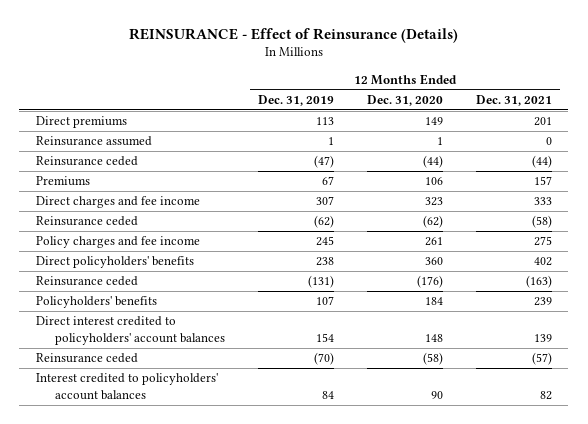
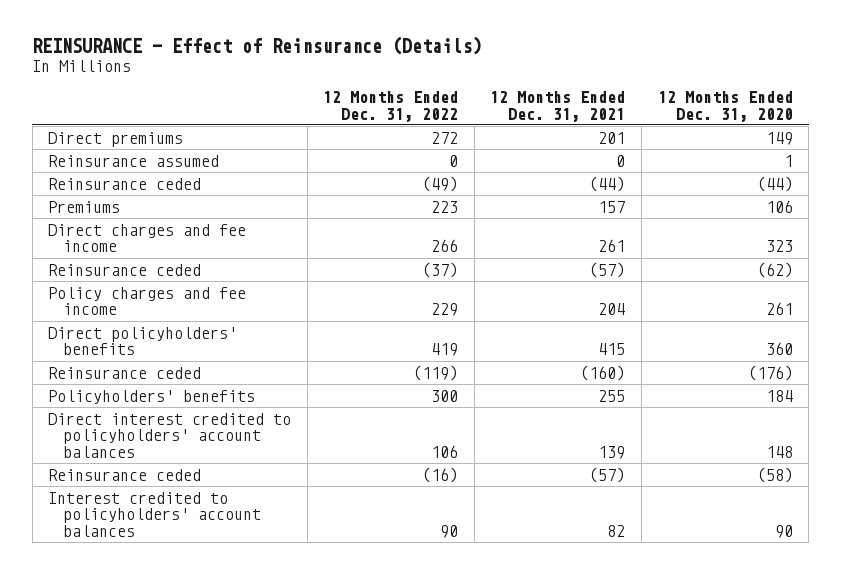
- | 12 Months Ended Dec. 31, 2019 | 12 Months Ended Dec. 31, 2020 | 12 Months Ended Dec. 31, 2021
+ | 12 Months Ended Dec. 31, 2022 | 12 Months Ended Dec. 31, 2021 | 12 Months Ended Dec. 31, 2020
- Direct charges and fee income | 307 | 323 | 333
- Reinsurance ceded | (62) | (62) | (58)
- Policy charges and fee income | 245 | 261 | 275
- Direct policyholders' benefits | 238 | 360 | 402
- Reinsurance ceded | (131) | (176) | (163)
- Policyholders' benefits | 107 | 184 | 239
+ Direct charges and fee income | 266 | 261 | 323
+ Reinsurance ceded | (37) | (57) | (62)
+ Policy charges and fee income | 229 | 204 | 261
+ Direct policyholders' benefits | 419 | 415 | 360
+ Reinsurance ceded | (119) | (160) | (176)
+ Policyholders' benefits | 300 | 255 | 184

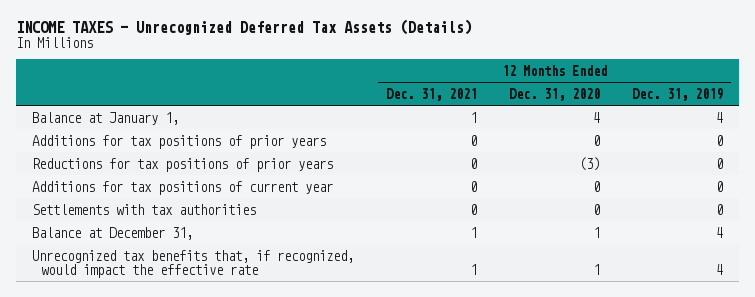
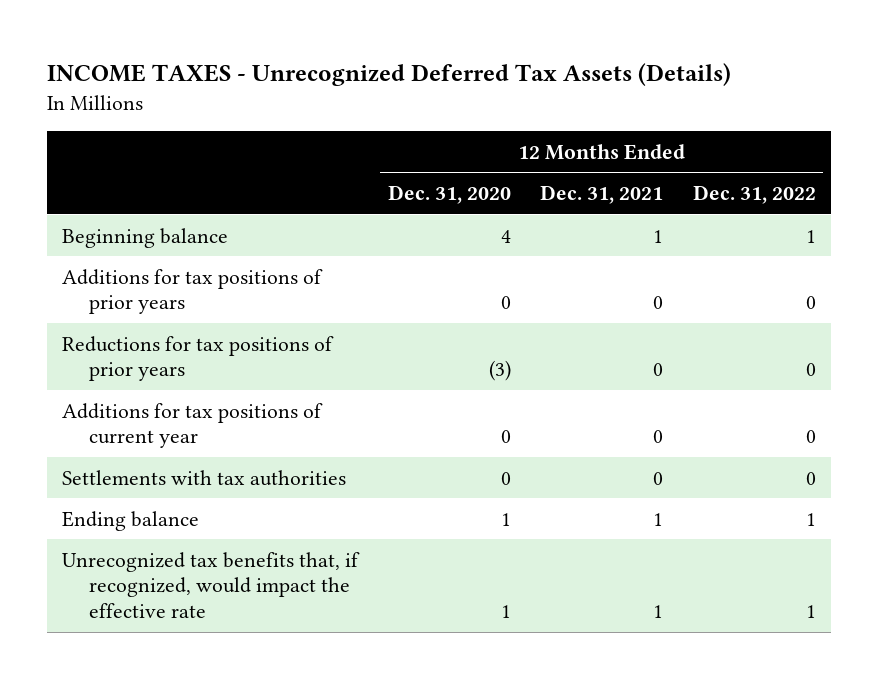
- | 12 Months Ended Dec. 31, 2021 | 12 Months Ended Dec. 31, 2020 | 12 Months Ended Dec. 31, 2019
+ | 12 Months Ended Dec. 31, 2020 | 12 Months Ended Dec. 31, 2021 | 12 Months Ended Dec. 31, 2022
- Balance at January 1, | 1 | 4 | 4
+ Beginning balance | 4 | 1 | 1
- Balance at December 31, | 1 | 1 | 4
+ Ending balance | 1 | 1 | 1

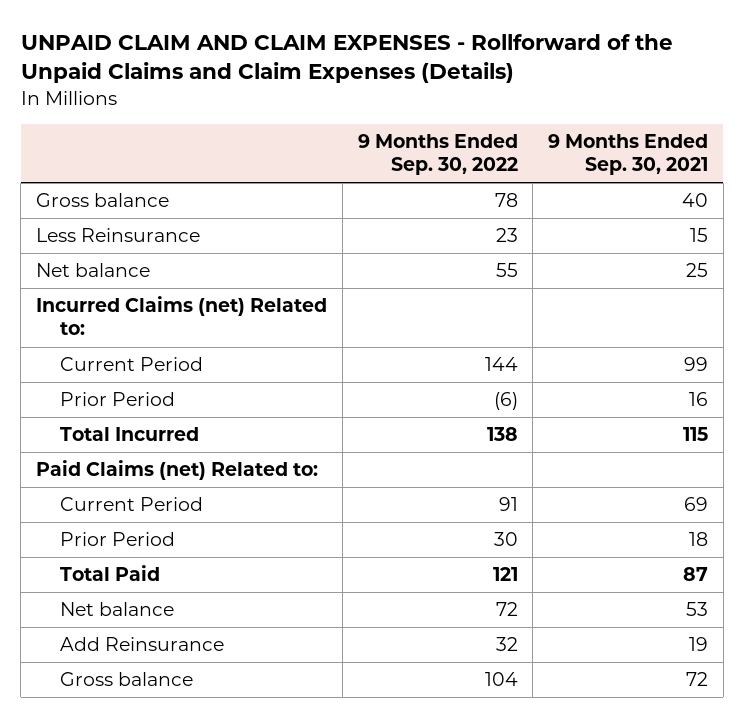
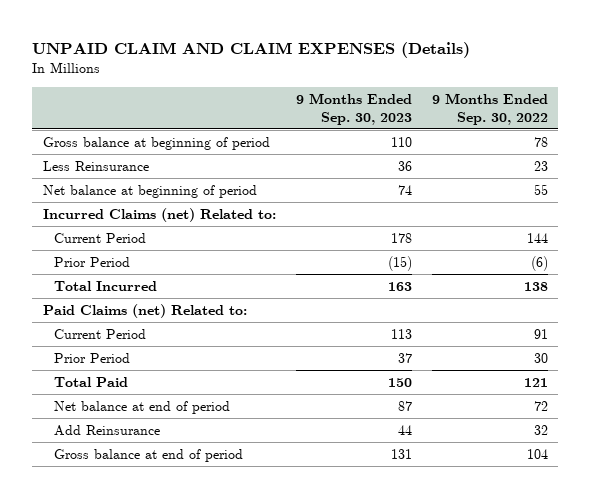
- UNPAID CLAIM AND CLAIM EXPENSES - Rollforward of the Unpaid Claims and Claim Expenses (Details)
+ UNPAID CLAIM AND CLAIM EXPENSES (Details)
- | 9 Months Ended Sep. 30, 2022 | 9 Months Ended Sep. 30, 2021
+ | 9 Months Ended Sep. 30, 2023 | 9 Months Ended Sep. 30, 2022
- Gross balance | 78 | 40
+ Gross balance at beginning of period | 110 | 78
- Net balance | 55 | 25
+ Net balance at beginning of period | 74 | 55
- Net balance | 72 | 53
+ Net balance at end of period | 87 | 72
- Gross balance | 104 | 72
+ Gross balance at end of period | 131 | 104

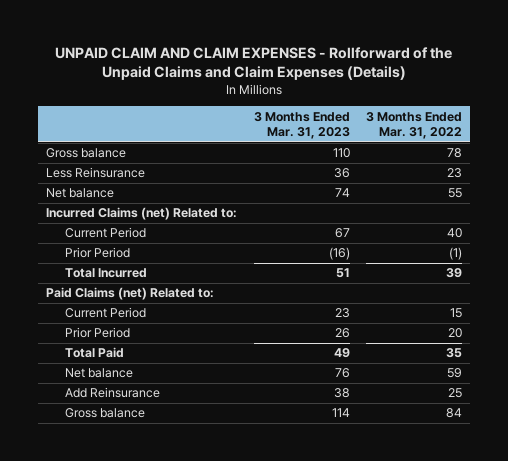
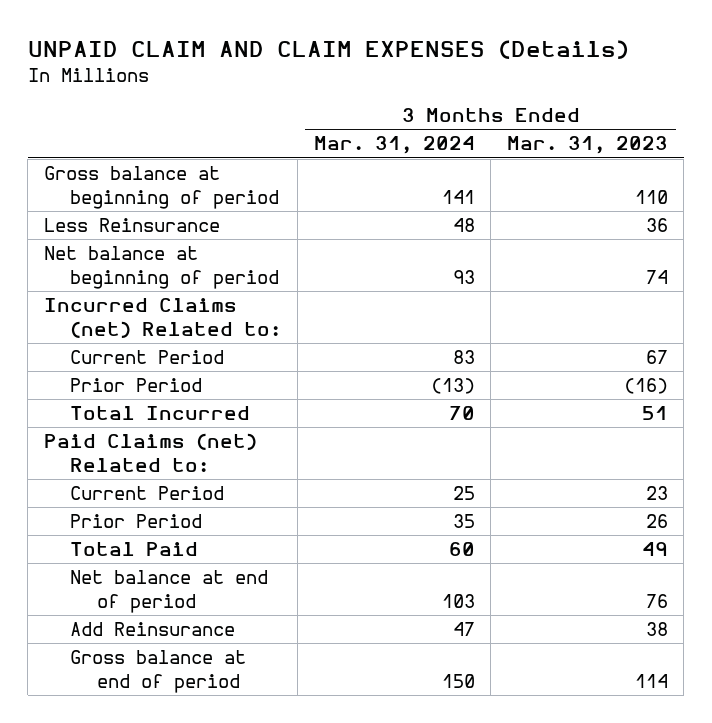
- UNPAID CLAIM AND CLAIM EXPENSES - Rollforward of the Unpaid Claims and Claim Expenses (Details)
+ UNPAID CLAIM AND CLAIM EXPENSES (Details)
- | 3 Months Ended Mar. 31, 2023 | 3 Months Ended Mar. 31, 2022
+ | 3 Months Ended Mar. 31, 2024 | 3 Months Ended Mar. 31, 2023
- Gross balance | 110 | 78
+ Gross balance at beginning of period | 141 | 110
- Net balance | 74 | 55
+ Net balance at beginning of period | 93 | 74
- Net balance | 76 | 59
+ Net balance at end of period | 103 | 76
- Gross balance | 114 | 84
+ Gross balance at end of period | 150 | 114

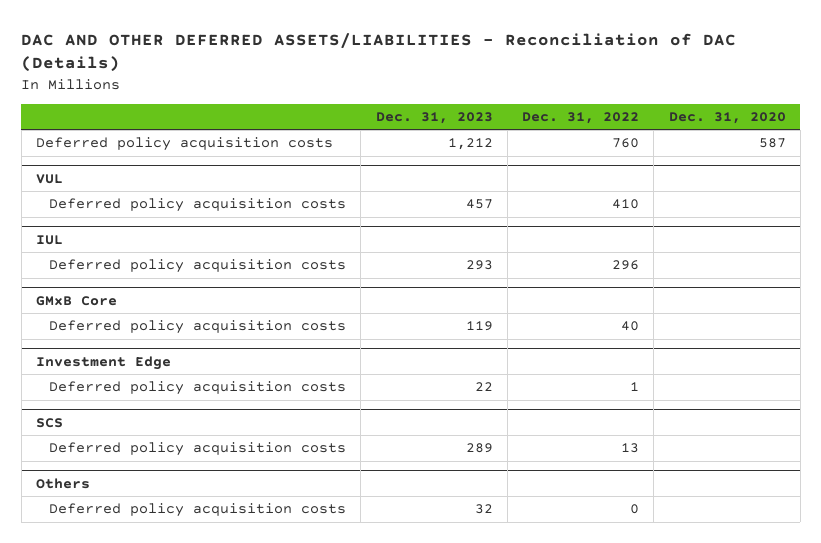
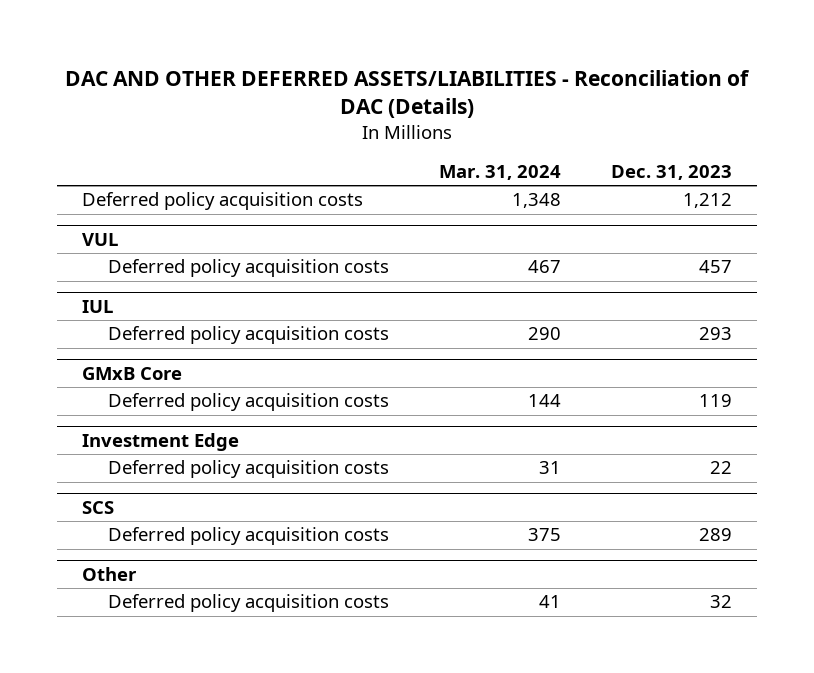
- | Dec. 31, 2023 | Dec. 31, 2022 | Dec. 31, 2020
+ | Mar. 31, 2024 | Dec. 31, 2023
- Others
+ Other

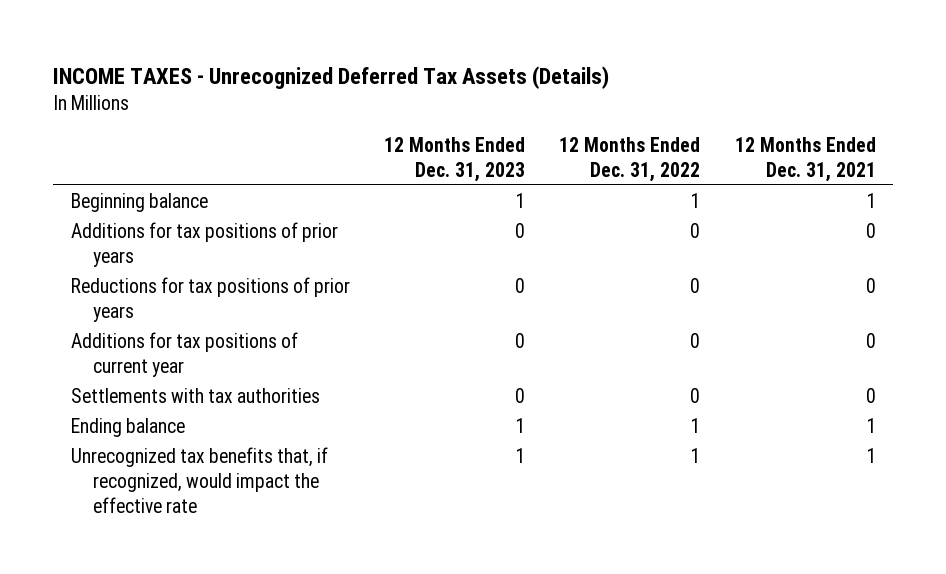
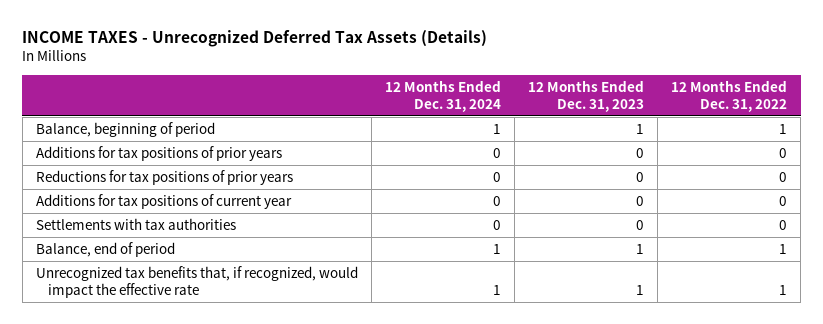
- | 12 Months Ended Dec. 31, 2023 | 12 Months Ended Dec. 31, 2022 | 12 Months Ended Dec. 31, 2021
+ | 12 Months Ended Dec. 31, 2024 | 12 Months Ended Dec. 31, 2023 | 12 Months Ended Dec. 31, 2022
- Beginning balance | 1 | 1 | 1
+ Balance, beginning of period | 1 | 1 | 1
- Ending balance | 1 | 1 | 1
+ Balance, end of period | 1 | 1 | 1

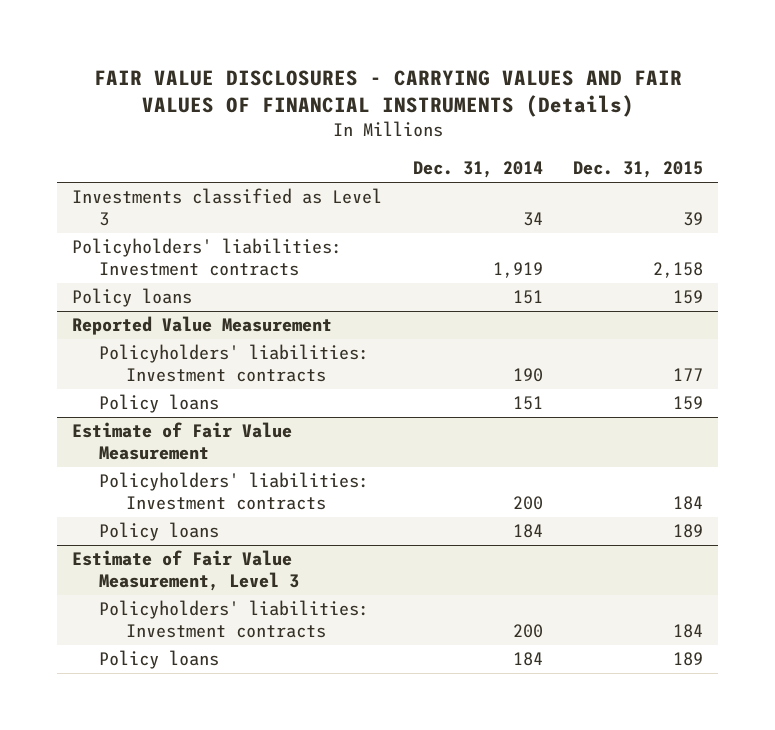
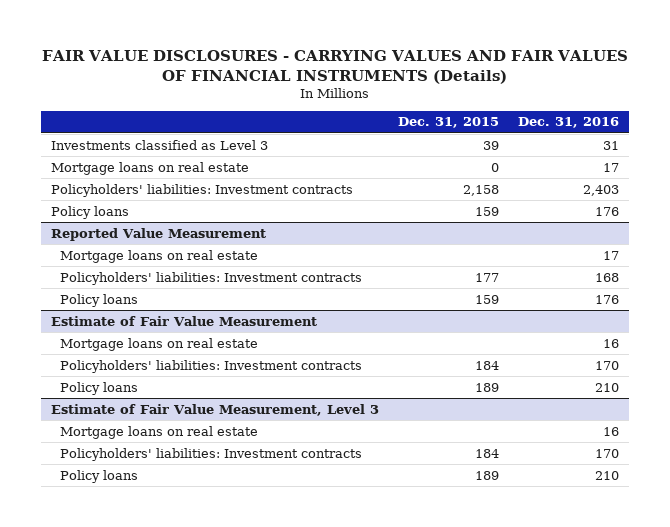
- | Dec. 31, 2014 | Dec. 31, 2015
+ | Dec. 31, 2015 | Dec. 31, 2016
+ Mortgage loans on real estate | 0 | 17
@ Reported Value Measurement
+ Mortgage loans on real estate | | 17
@ Estimate of Fair Value Measurement
+ Mortgage loans on real estate | | 16
@ Estimate of Fair Value Measurement, Level 3
+ Mortgage loans on real estate | | 16

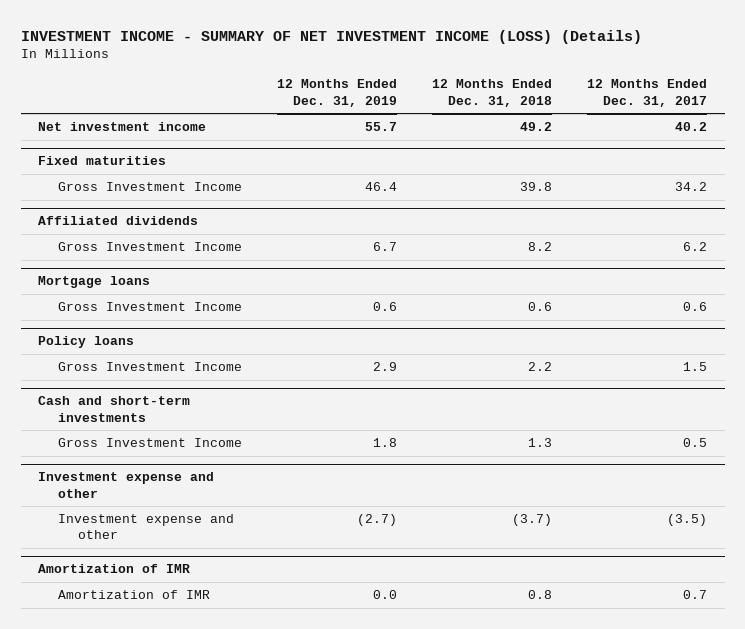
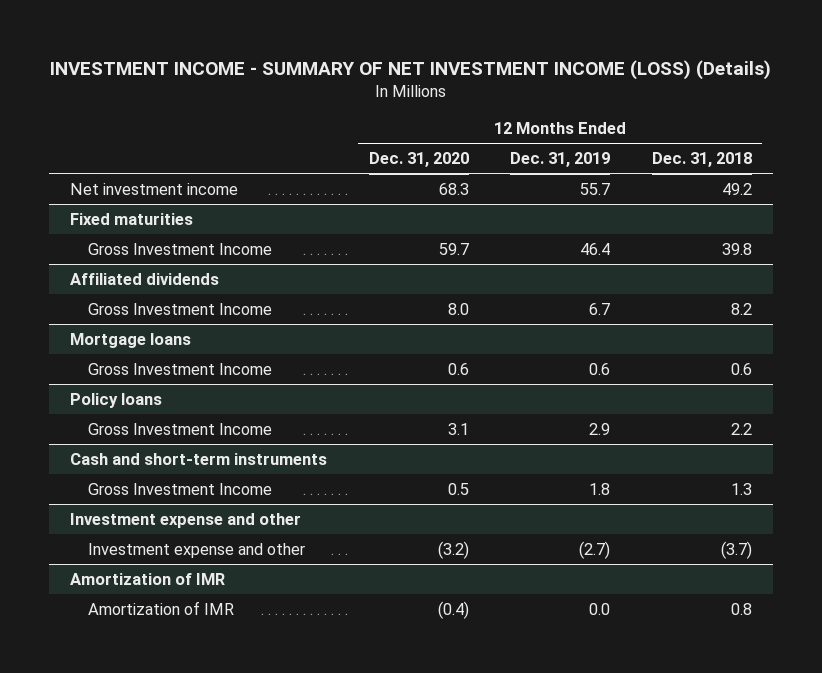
- | 12 Months Ended Dec. 31, 2019 | 12 Months Ended Dec. 31, 2018 | 12 Months Ended Dec. 31, 2017
+ | 12 Months Ended Dec. 31, 2020 | 12 Months Ended Dec. 31, 2019 | 12 Months Ended Dec. 31, 2018
- Cash and short-term investments
+ Cash and short-term instruments

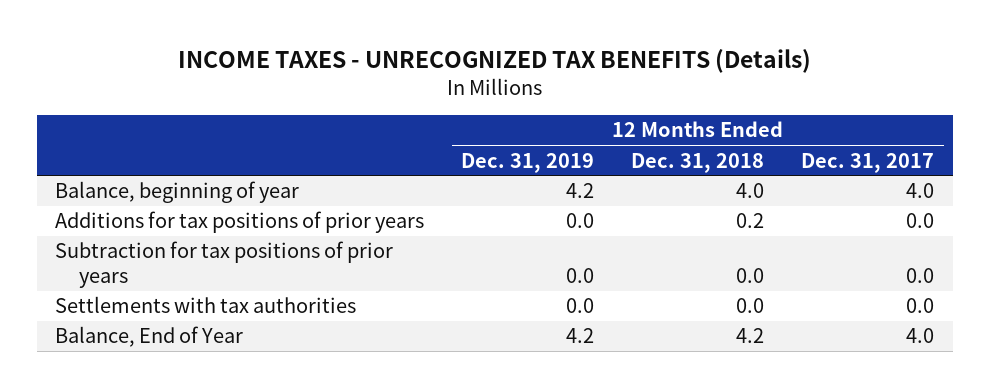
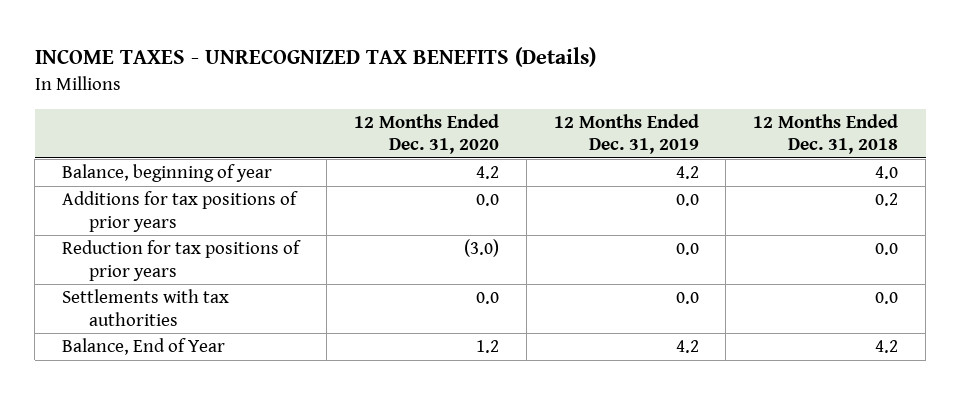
- | 12 Months Ended Dec. 31, 2019 | 12 Months Ended Dec. 31, 2018 | 12 Months Ended Dec. 31, 2017
+ | 12 Months Ended Dec. 31, 2020 | 12 Months Ended Dec. 31, 2019 | 12 Months Ended Dec. 31, 2018
- Subtraction for tax positions of prior years | 0.0 | 0.0 | 0.0
+ Reduction for tax positions of prior years | (3.0) | 0.0 | 0.0

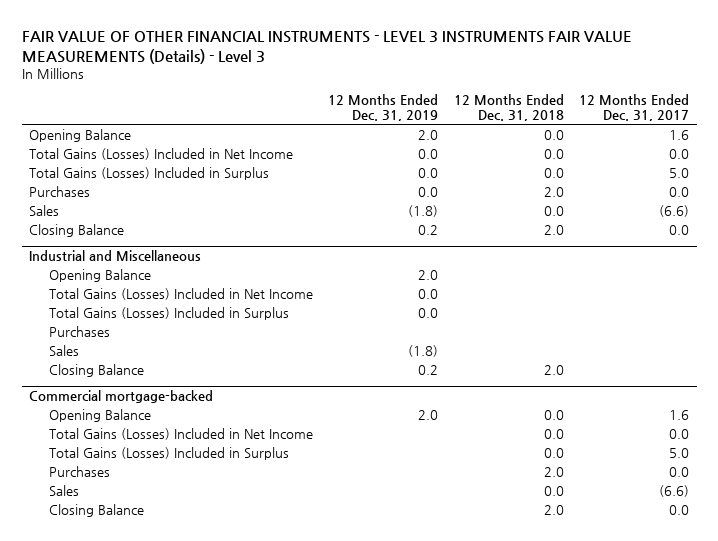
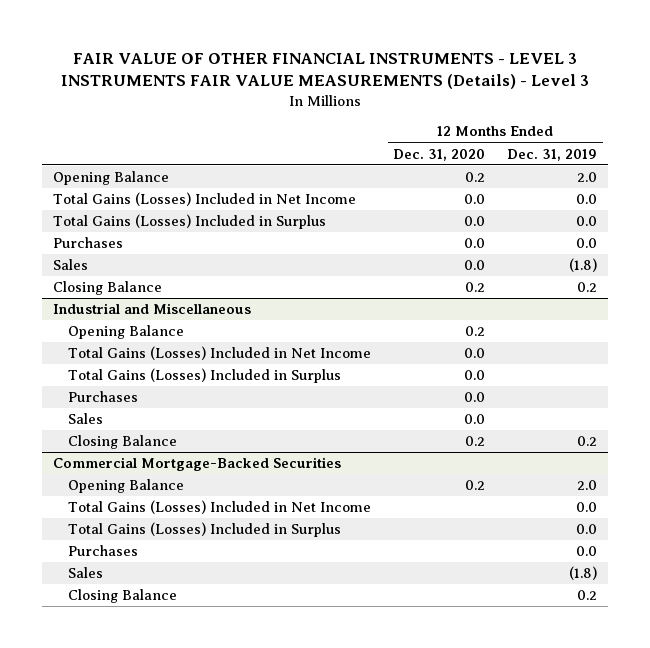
- | 12 Months Ended Dec. 31, 2019 | 12 Months Ended Dec. 31, 2018 | 12 Months Ended Dec. 31, 2017
+ | 12 Months Ended Dec. 31, 2020 | 12 Months Ended Dec. 31, 2019
@ Industrial and Miscellaneous
+ Opening Balance | 0.2 |
+ Total Gains (Losses) Included in Net Income | 0.0 |
+ Total Gains (Losses) Included in Surplus | 0.0 |
moved up: Purchases | 0.0 |
+ Sales | 0.0 |
+ Closing Balance | 0.2 | 0.2
+ Commercial Mortgage-Backed Securities
+ Purchases | | 0.0
- Commercial mortgage-backed
- Opening Balance | 2.0 | 0.0 | 1.6
- Total Gains (Losses) Included in Net Income | | 0.0 | 0.0
- Total Gains (Losses) Included in Surplus | | 0.0 | 5.0
- Purchases | | 2.0 | 0.0
- Sales | | 0.0 | (6.6)
- Closing Balance | | 2.0 | 0.0

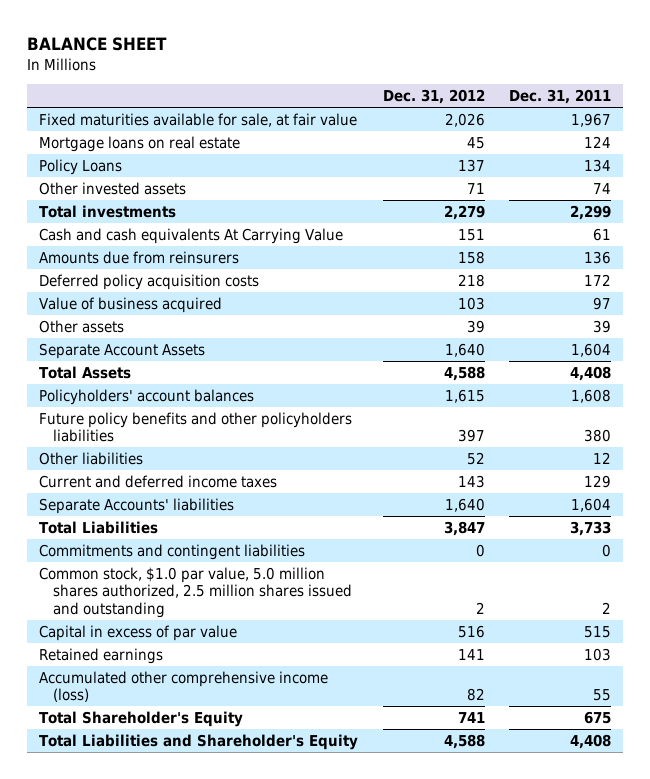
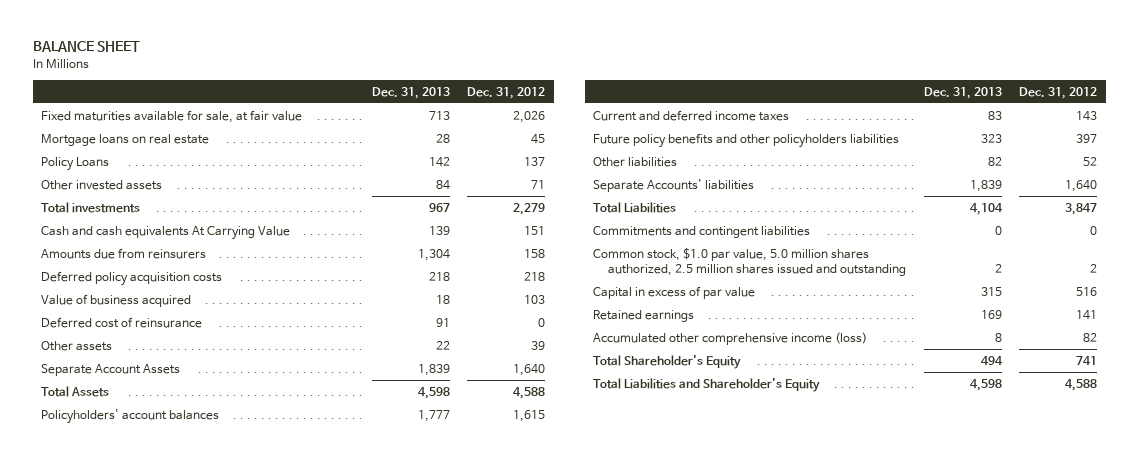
- | Dec. 31, 2012 | Dec. 31, 2011
+ | Dec. 31, 2013 | Dec. 31, 2012
+ Deferred cost of reinsurance | 91 | 0
moved up: Current and deferred income taxes | 83 | 143

